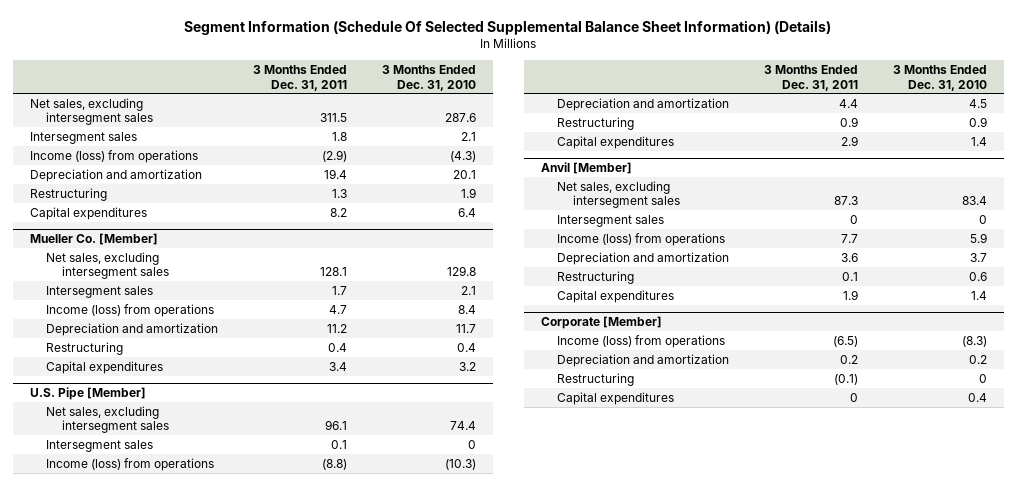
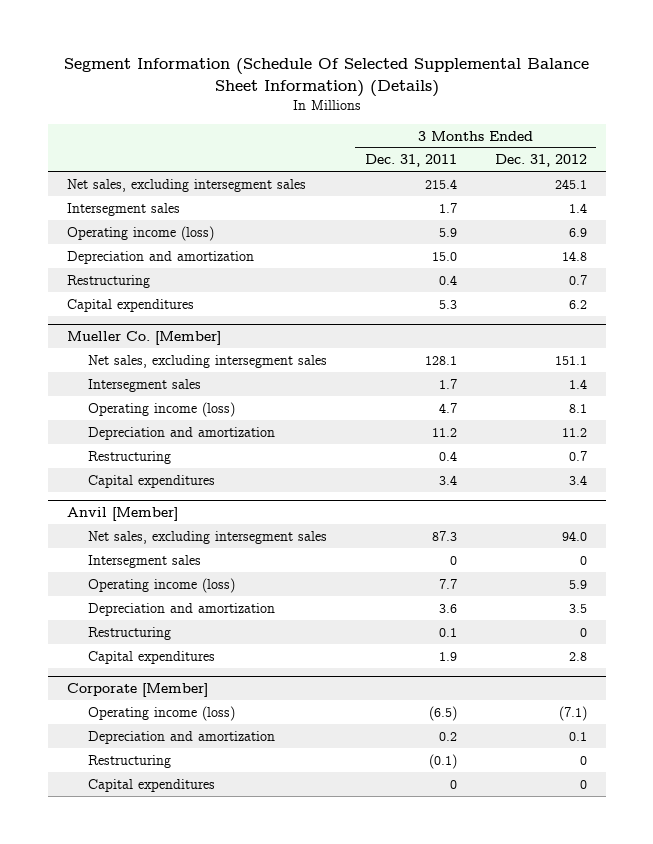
- | 3 Months Ended Dec. 31, 2011 | 3 Months Ended Dec. 31, 2010
+ | 3 Months Ended Dec. 31, 2011 | 3 Months Ended Dec. 31, 2012
- Net sales, excluding intersegment sales | 311.5 | 287.6
- Intersegment sales | 1.8 | 2.1
- Income (loss) from operations | (2.9) | (4.3)
- Depreciation and amortization | 19.4 | 20.1
- Restructuring | 1.3 | 1.9
- Capital expenditures | 8.2 | 6.4
+ Net sales, excluding intersegment sales | 215.4 | 245.1
+ Intersegment sales | 1.7 | 1.4
+ Operating income (loss) | 5.9 | 6.9
+ Depreciation and amortization | 15.0 | 14.8
+ Restructuring | 0.4 | 0.7
+ Capital expenditures | 5.3 | 6.2
@ Mueller Co. [Member]
- Income (loss) from operations | 4.7 | 8.4
+ Operating income (loss) | 4.7 | 8.1
- U.S. Pipe [Member]
- Net sales, excluding intersegment sales | 96.1 | 74.4
- Intersegment sales | 0.1 | 0
- Income (loss) from operations | (8.8) | (10.3)
- Depreciation and amortization | 4.4 | 4.5
- Restructuring | 0.9 | 0.9
- Capital expenditures | 2.9 | 1.4
@ Anvil [Member]
- Income (loss) from operations | 7.7 | 5.9
+ Operating income (loss) | 7.7 | 5.9
@ Corporate [Member]
- Income (loss) from operations | (6.5) | (8.3)
+ Operating income (loss) | (6.5) | (7.1)

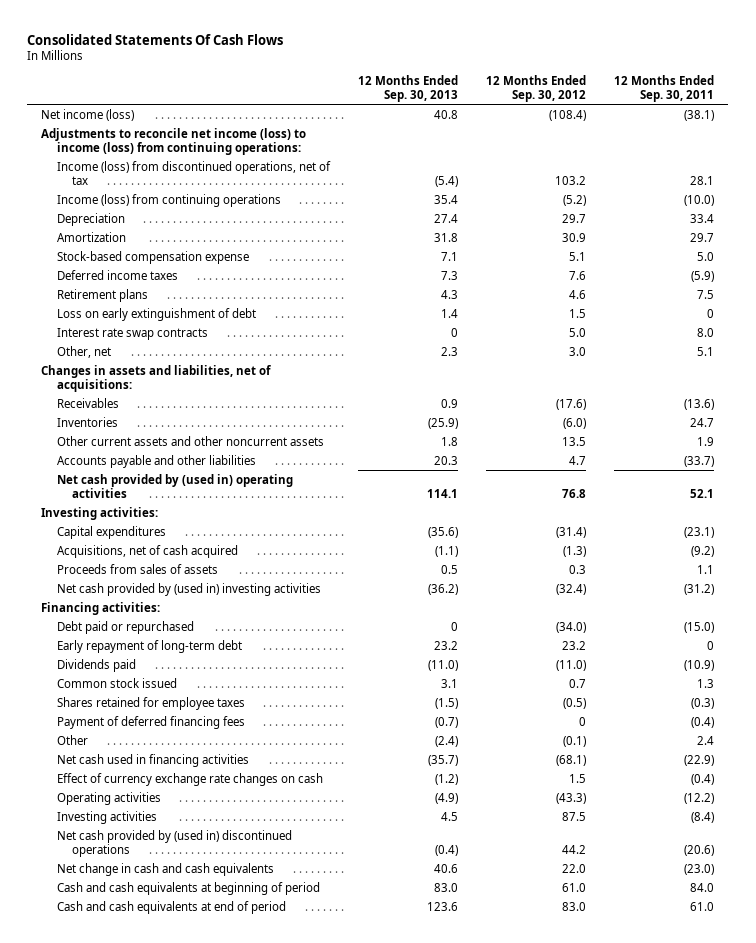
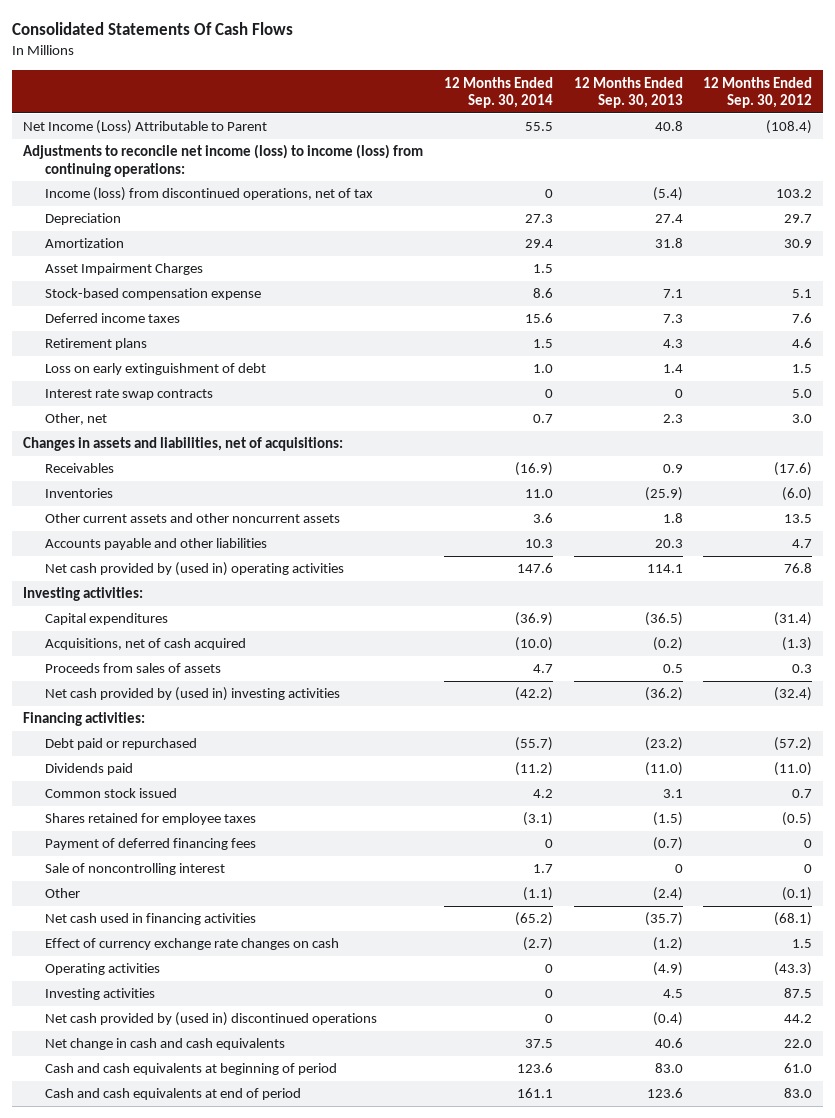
- | 12 Months Ended Sep. 30, 2013 | 12 Months Ended Sep. 30, 2012 | 12 Months Ended Sep. 30, 2011
+ | 12 Months Ended Sep. 30, 2014 | 12 Months Ended Sep. 30, 2013 | 12 Months Ended Sep. 30, 2012
- Net income (loss) | 40.8 | (108.4) | (38.1)
+ Net Income (Loss) Attributable to Parent | 55.5 | 40.8 | (108.4)
- Income (loss) from continuing operations | 35.4 | (5.2) | (10.0)
+ Asset Impairment Charges | 1.5 | |
- Capital expenditures | (35.6) | (31.4) | (23.1)
- Acquisitions, net of cash acquired | (1.1) | (1.3) | (9.2)
+ Capital expenditures | (36.9) | (36.5) | (31.4)
+ Acquisitions, net of cash acquired | (10.0) | (0.2) | (1.3)
- Debt paid or repurchased | 0 | (34.0) | (15.0)
- Early repayment of long-term debt | 23.2 | 23.2 | 0
+ Debt paid or repurchased | (55.7) | (23.2) | (57.2)
+ Sale of noncontrolling interest | 1.7 | 0 | 0

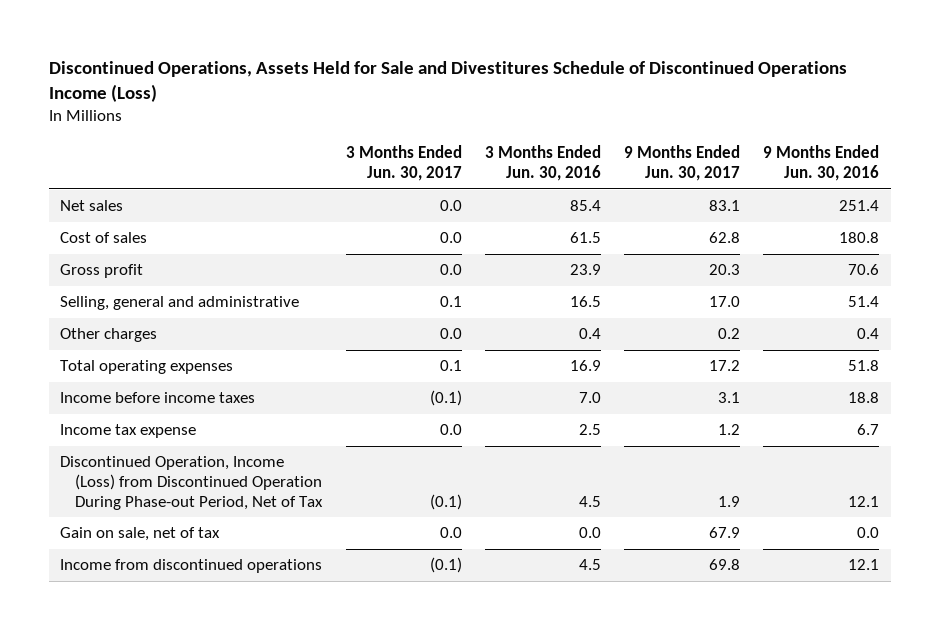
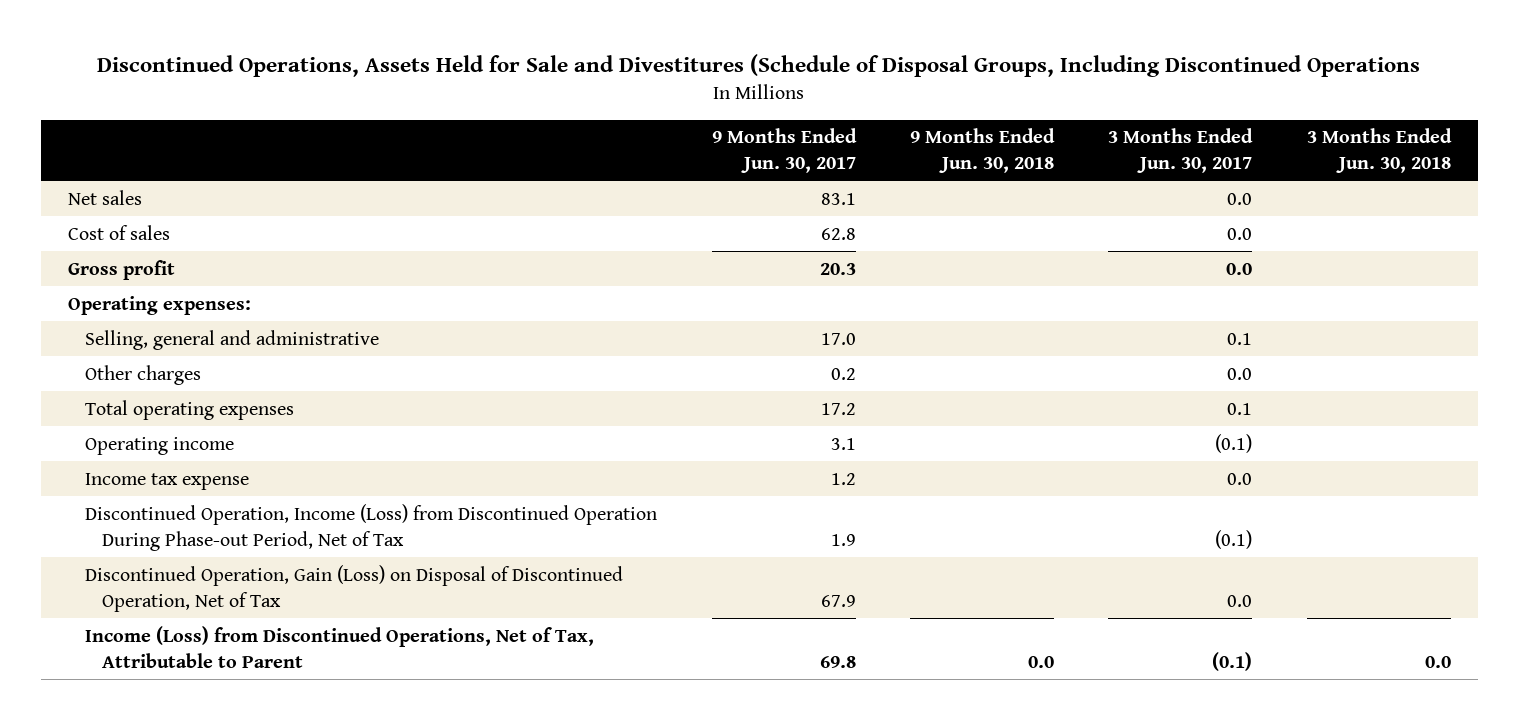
- Discontinued Operations, Assets Held for Sale and Divestitures Schedule of Discontinued Operations Income (Loss)
+ Discontinued Operations, Assets Held for Sale and Divestitures (Schedule of Disposal Groups, Including Discontinued Operations
- | 3 Months Ended Jun. 30, 2017 | 3 Months Ended Jun. 30, 2016 | 9 Months Ended Jun. 30, 2017 | 9 Months Ended Jun. 30, 2016
+ | 9 Months Ended Jun. 30, 2017 | 9 Months Ended Jun. 30, 2018 | 3 Months Ended Jun. 30, 2017 | 3 Months Ended Jun. 30, 2018
+ Operating expenses:
- Income before income taxes | (0.1) | 7.0 | 3.1 | 18.8
+ Operating income | 3.1 | | (0.1) |
- Gain on sale, net of tax | 0.0 | 0.0 | 67.9 | 0.0
- Income from discontinued operations | (0.1) | 4.5 | 69.8 | 12.1
+ Discontinued Operation, Gain (Loss) on Disposal of Discontinued Operation, Net of Tax | 67.9 | | 0.0 |
+ Income (Loss) from Discontinued Operations, Net of Tax, Attributable to Parent | 69.8 | 0.0 | (0.1) | 0.0

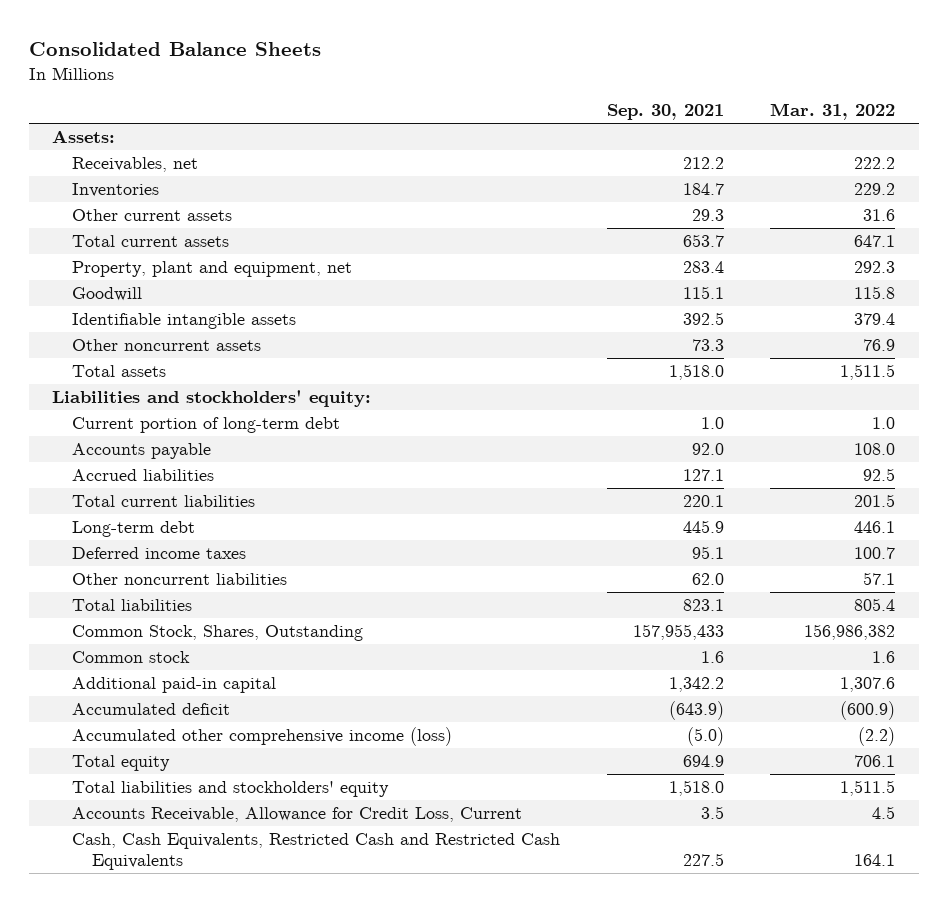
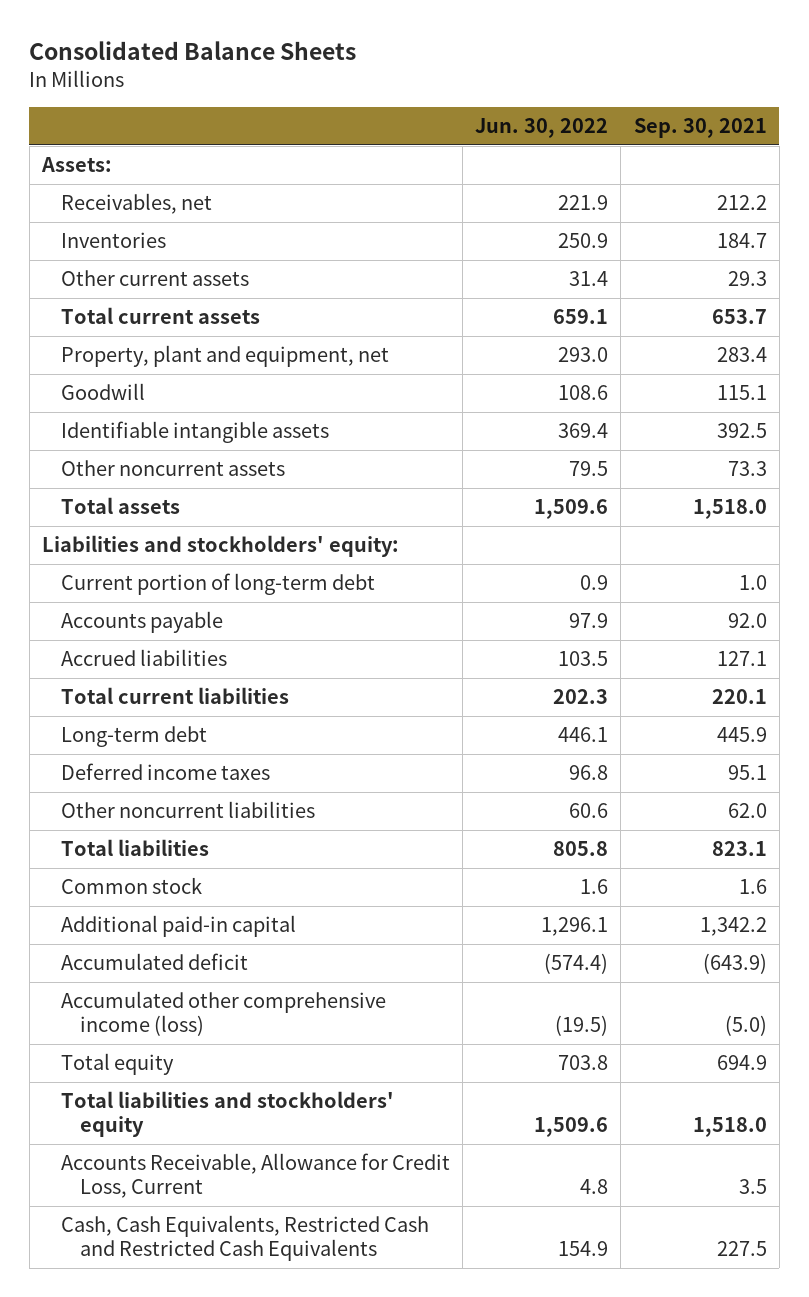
- | Sep. 30, 2021 | Mar. 31, 2022
+ | Jun. 30, 2022 | Sep. 30, 2021
- Common Stock, Shares, Outstanding | 157,955,433 | 156,986,382

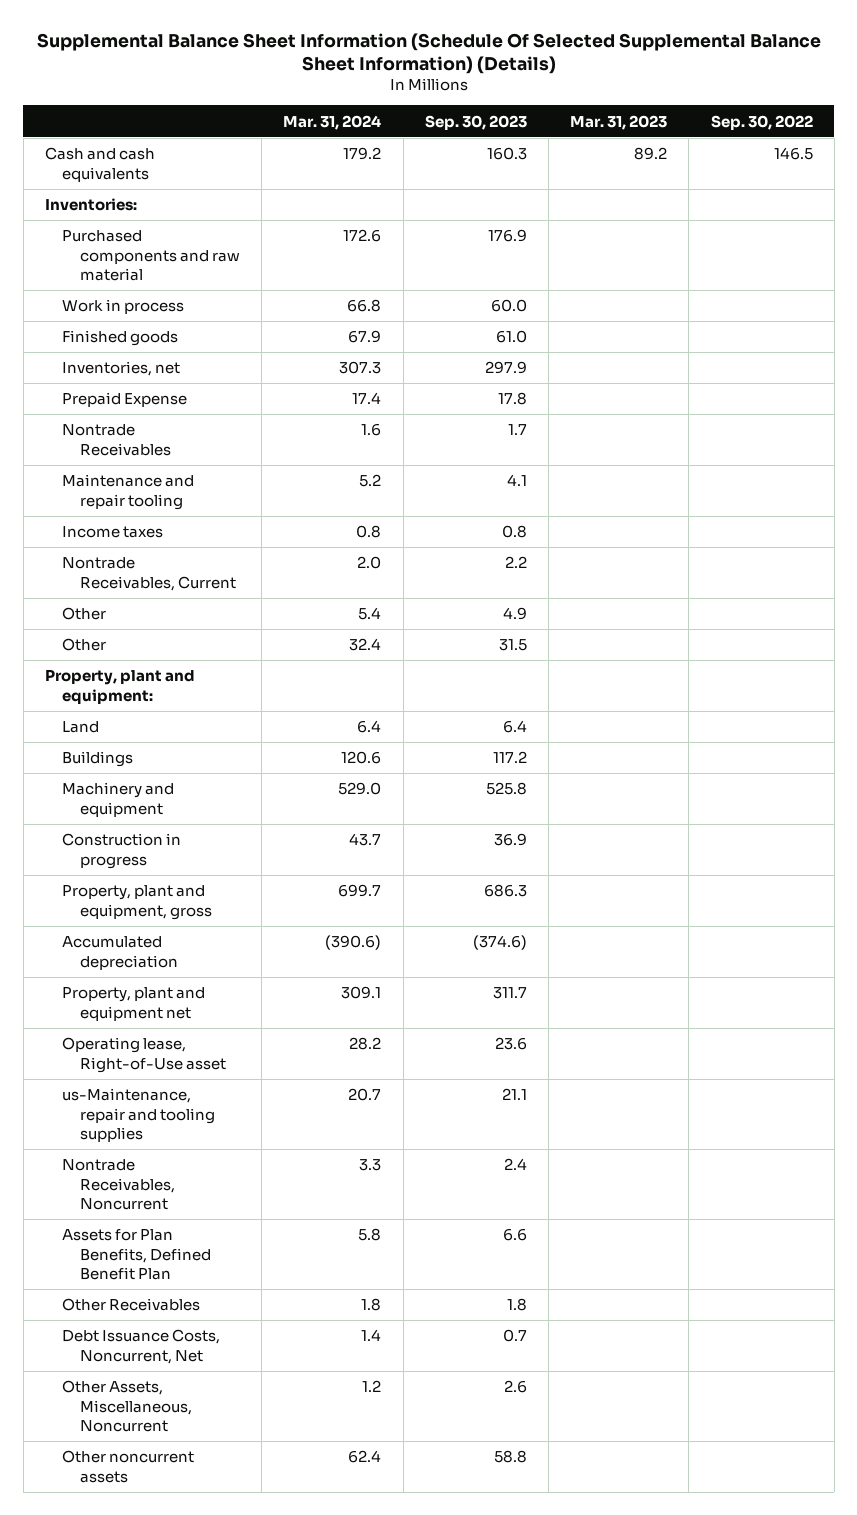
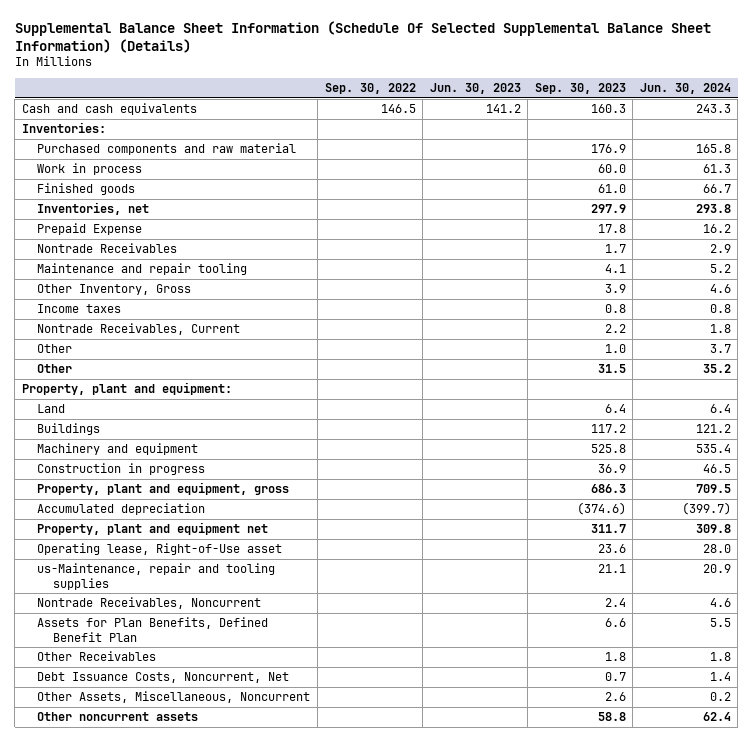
- | Mar. 31, 2024 | Sep. 30, 2023 | Mar. 31, 2023 | Sep. 30, 2022
+ | Sep. 30, 2022 | Jun. 30, 2023 | Sep. 30, 2023 | Jun. 30, 2024
+ Other Inventory, Gross | | | 3.9 | 4.6
- Other | 5.4 | 4.9 | |
+ Other | | | 1.0 | 3.7

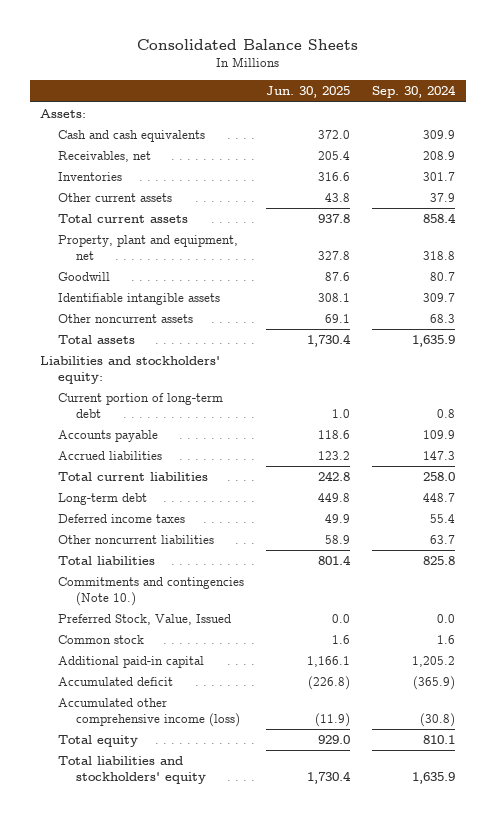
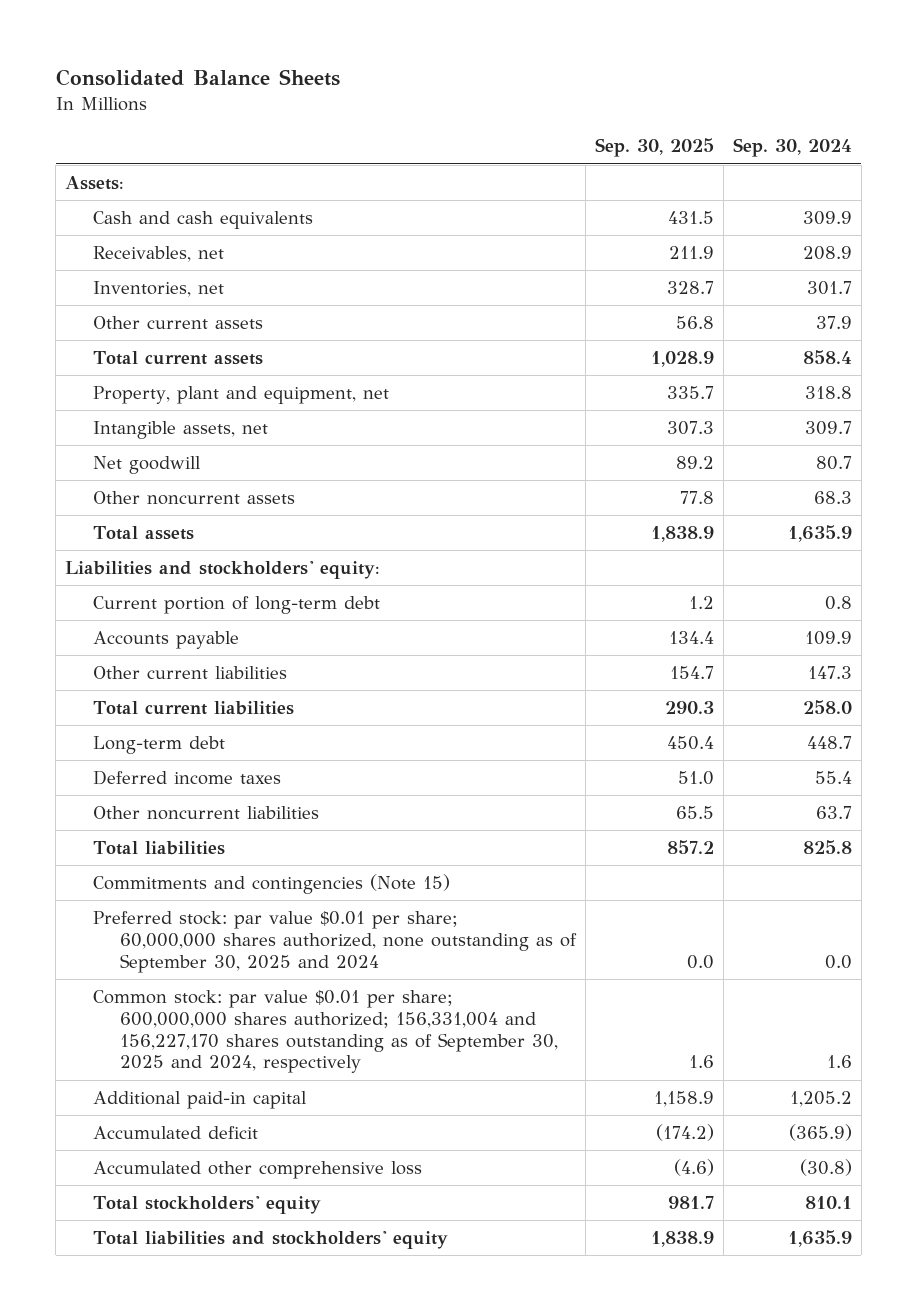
- | Jun. 30, 2025 | Sep. 30, 2024
+ | Sep. 30, 2025 | Sep. 30, 2024
- Inventories | 316.6 | 301.7
+ Inventories, net | 328.7 | 301.7
- Goodwill | 87.6 | 80.7
- Identifiable intangible assets | 308.1 | 309.7
+ Intangible assets, net | 307.3 | 309.7
+ Net goodwill | 89.2 | 80.7
- Accrued liabilities | 123.2 | 147.3
+ Other current liabilities | 154.7 | 147.3
- Commitments and contingencies (Note 10.)
- Preferred Stock, Value, Issued | 0.0 | 0.0
- Common stock | 1.6 | 1.6
+ Commitments and contingencies (Note 15)
+ Preferred stock: par value $0.01 per share; 60,000,000 shares authorized, none outstanding as of September 30, 2025 and 2024 | 0.0 | 0.0
+ Common stock: par value $0.01 per share; 600,000,000 shares authorized; 156,331,004 and 156,227,170 shares outstanding as of September 30, 2025 and 2024, respectively | 1.6 | 1.6
- Accumulated other comprehensive income (loss) | (11.9) | (30.8)
- Total equity | 929.0 | 810.1
+ Accumulated other comprehensive loss | (4.6) | (30.8)
+ Total stockholders' equity | 981.7 | 810.1

